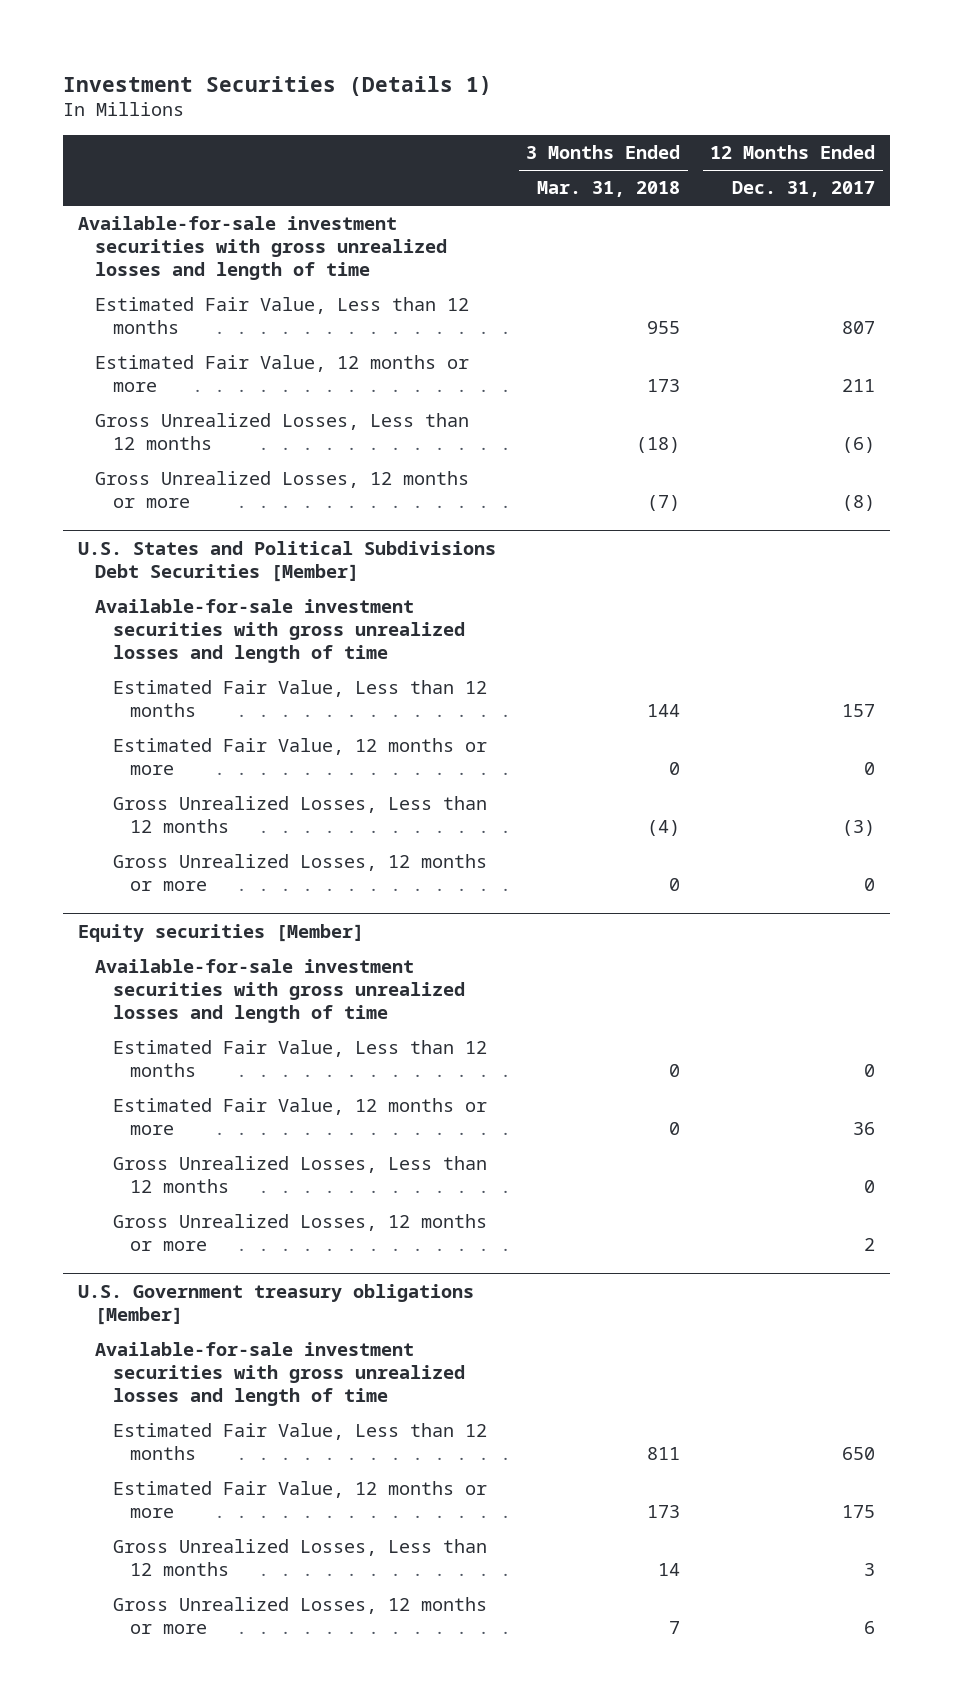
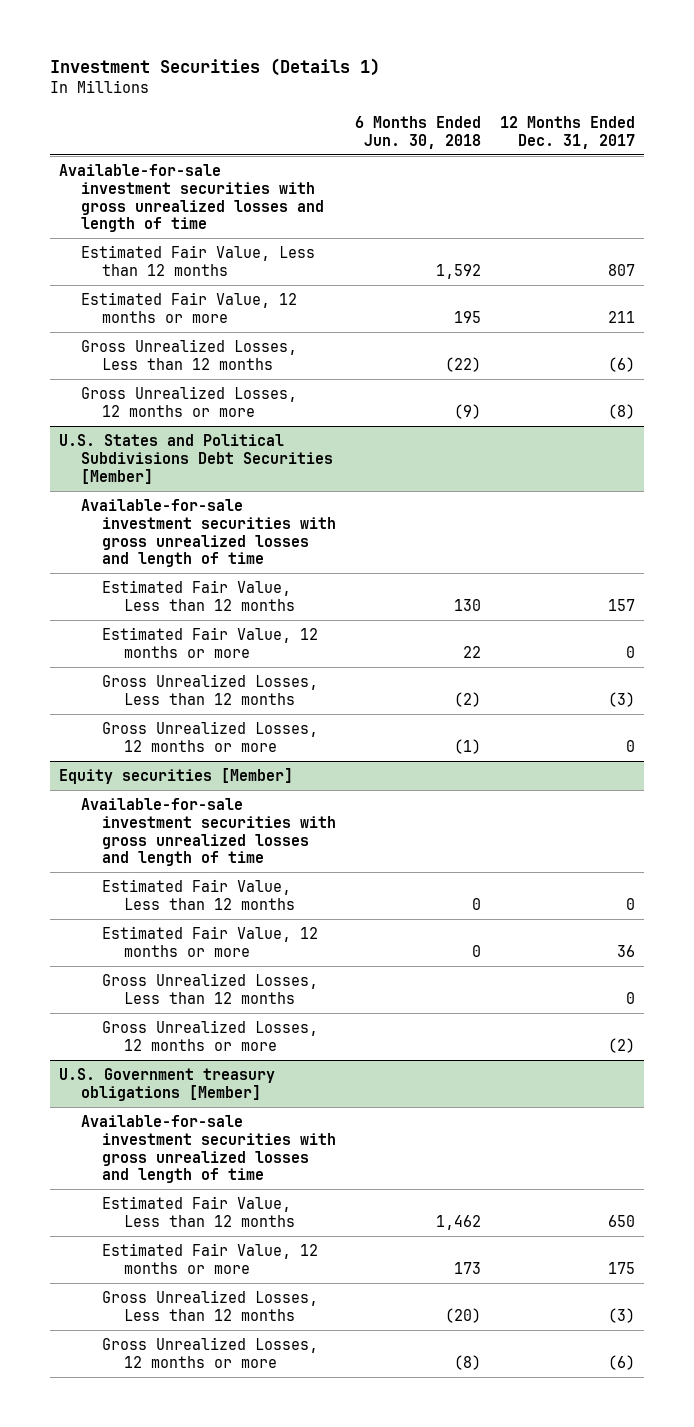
- | 3 Months Ended Mar. 31, 2018 | 12 Months Ended Dec. 31, 2017
+ | 6 Months Ended Jun. 30, 2018 | 12 Months Ended Dec. 31, 2017
@ Equity securities [Member]
- Gross Unrealized Losses, 12 months or more | | 2
+ Gross Unrealized Losses, 12 months or more | | (2)
@ U.S. Government treasury obligations [Member]
- Gross Unrealized Losses, Less than 12 months | 14 | 3
- Gross Unrealized Losses, 12 months or more | 7 | 6
+ Gross Unrealized Losses, Less than 12 months | (20) | (3)
+ Gross Unrealized Losses, 12 months or more | (8) | (6)

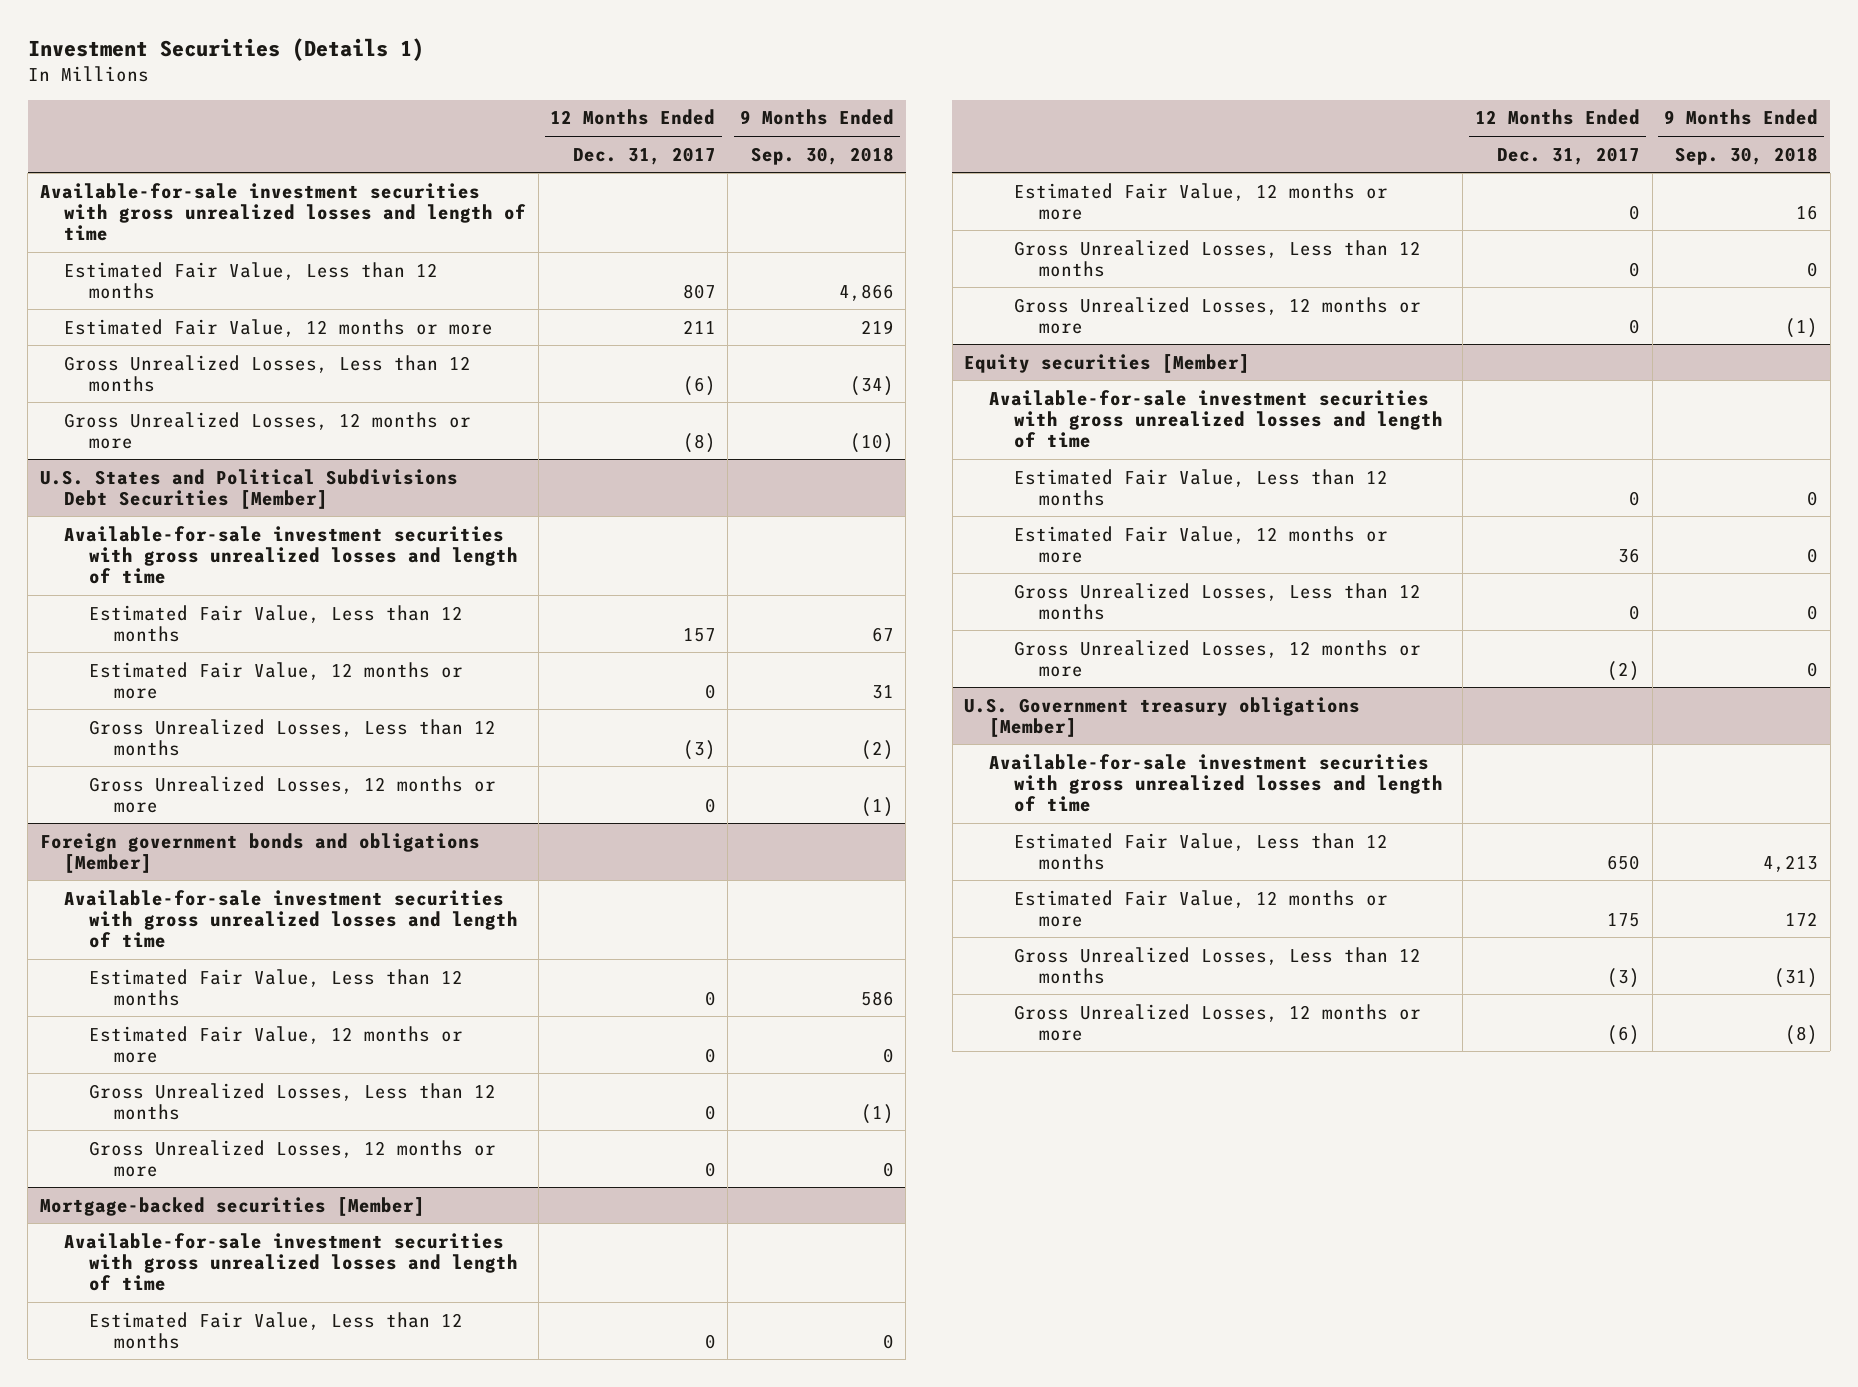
- | 6 Months Ended Jun. 30, 2018 | 12 Months Ended Dec. 31, 2017
+ | 12 Months Ended Dec. 31, 2017 | 9 Months Ended Sep. 30, 2018
+ Foreign government bonds and obligations [Member]
+ Available-for-sale investment securities with gross unrealized losses and length of time
+ Estimated Fair Value, Less than 12 months | 0 | 586
+ Estimated Fair Value, 12 months or more | 0 | 0
+ Gross Unrealized Losses, Less than 12 months | 0 | (1)
+ Gross Unrealized Losses, 12 months or more | 0 | 0
+ Mortgage-backed securities [Member]
+ Available-for-sale investment securities with gross unrealized losses and length of time
+ Estimated Fair Value, Less than 12 months | 0 | 0
+ Estimated Fair Value, 12 months or more | 0 | 16
+ Gross Unrealized Losses, Less than 12 months | 0 | 0
+ Gross Unrealized Losses, 12 months or more | 0 | (1)

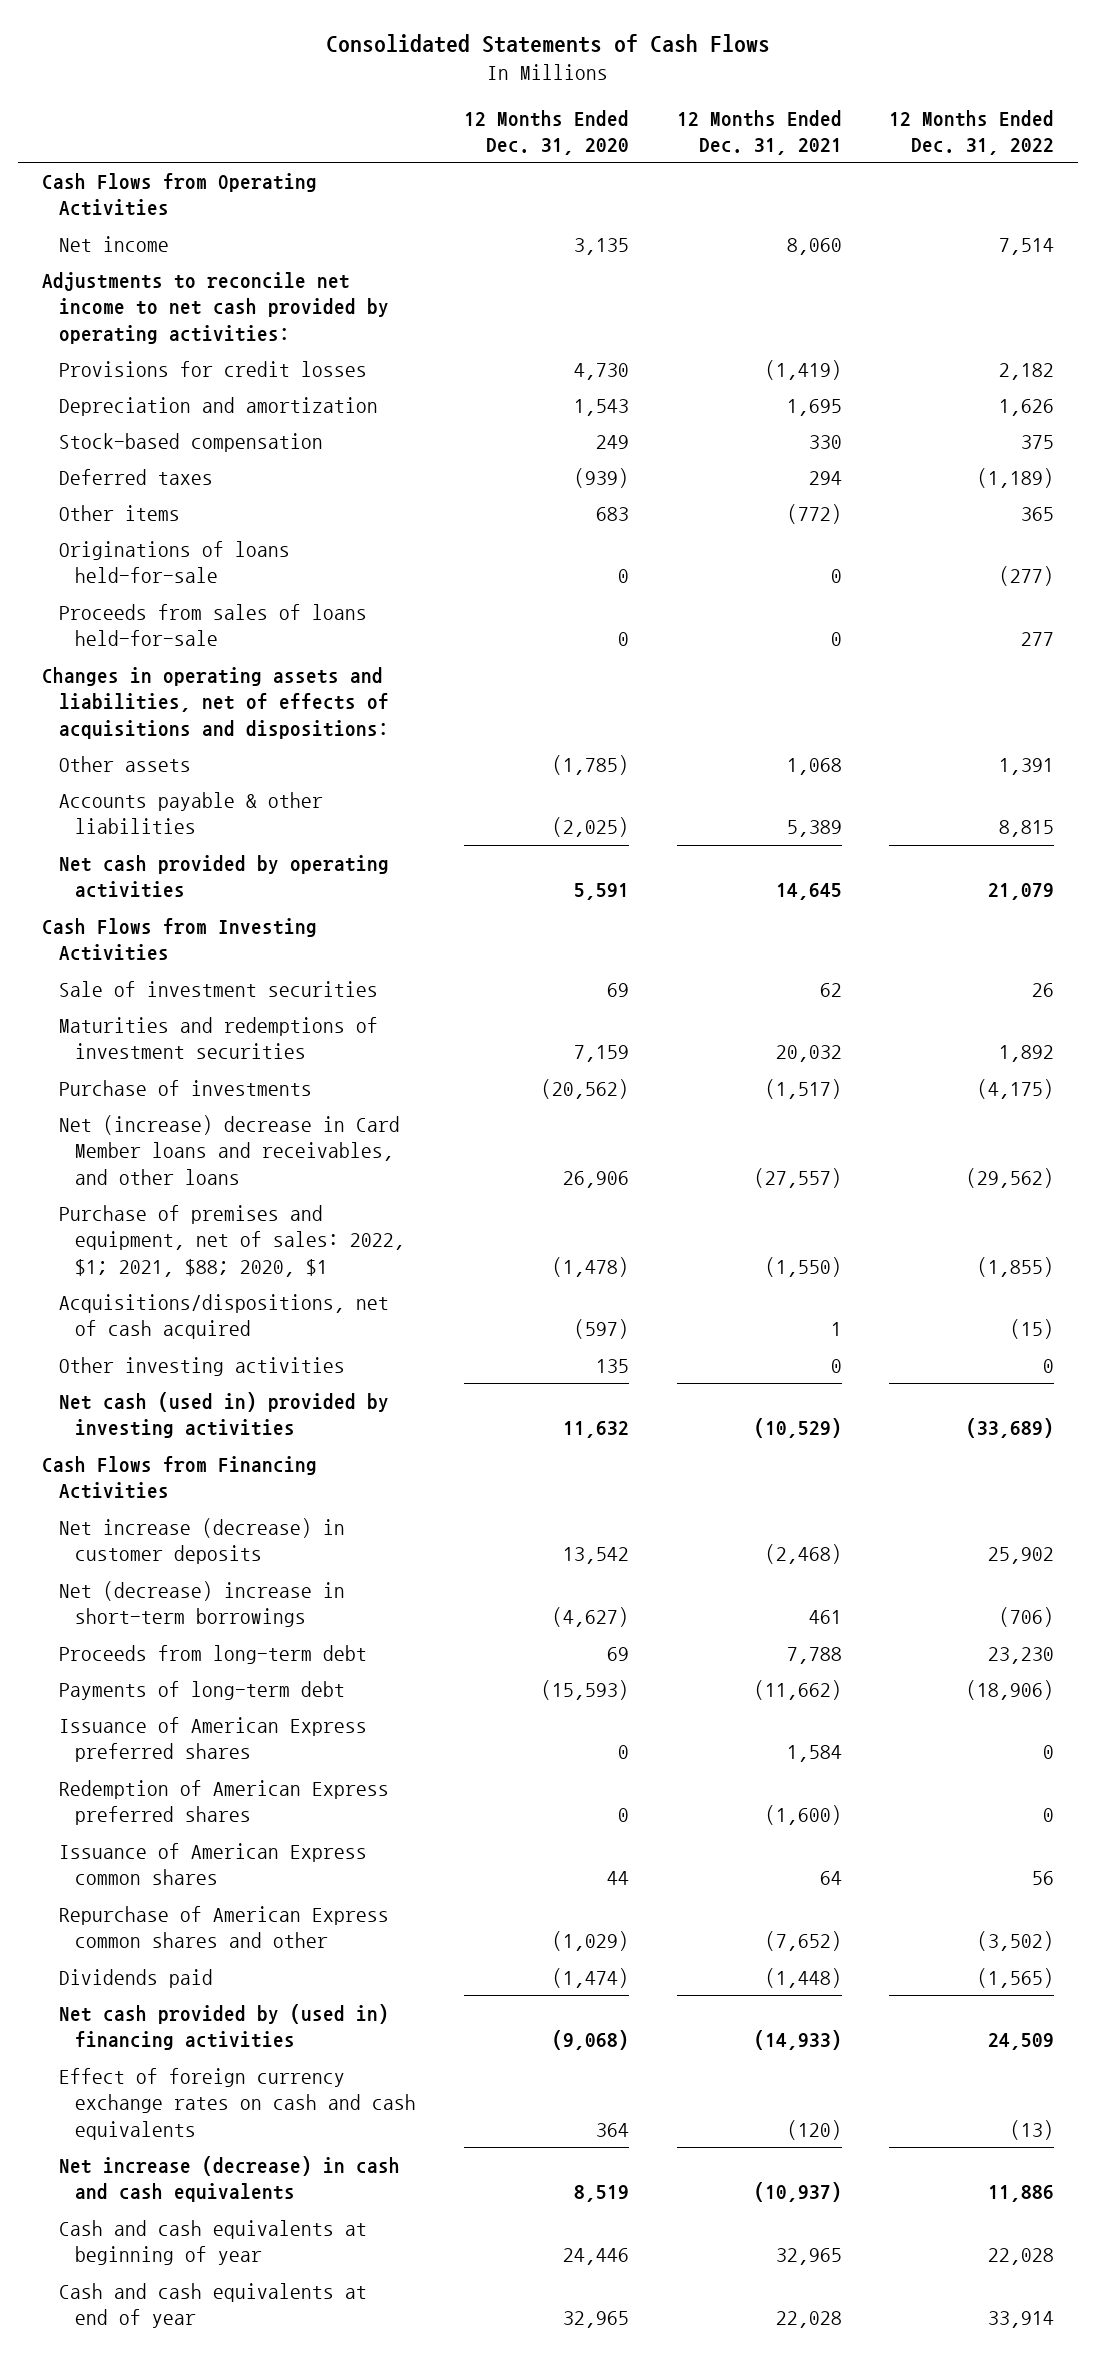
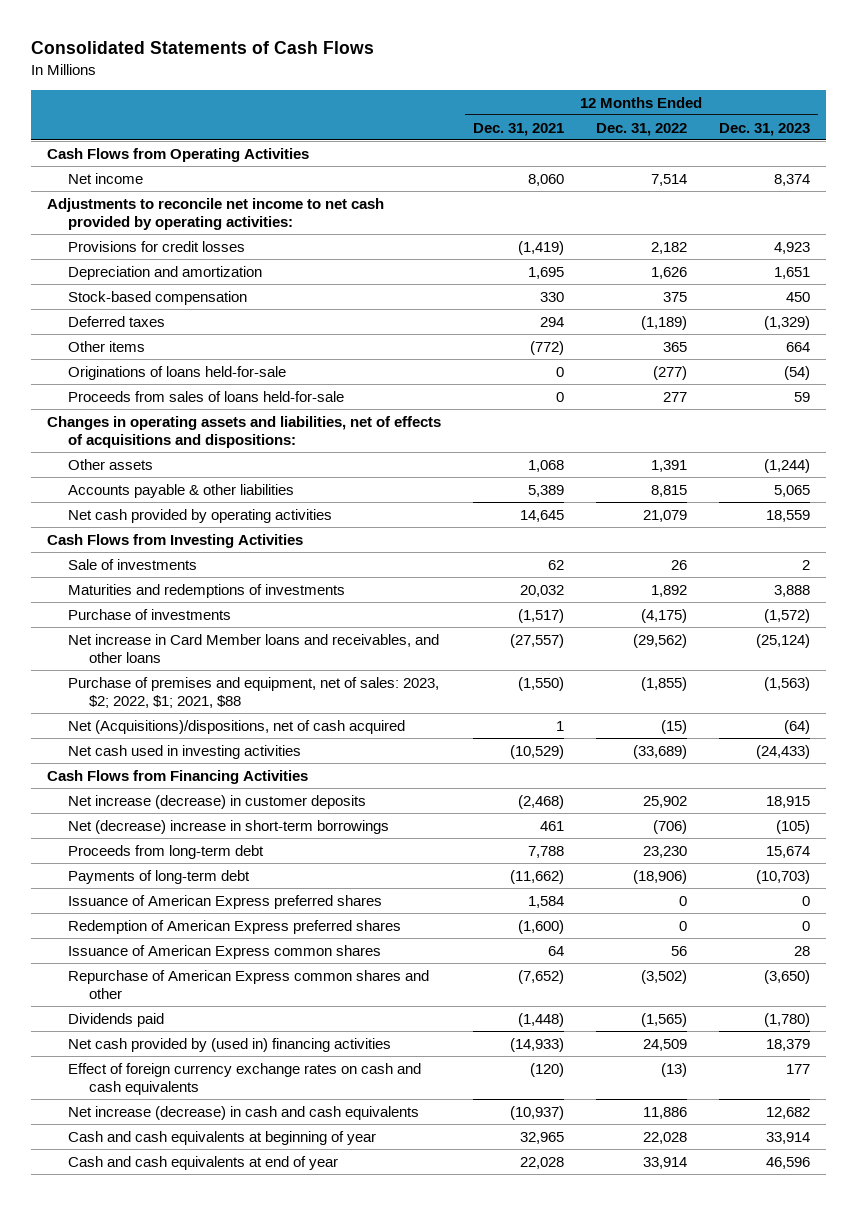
- | 12 Months Ended Dec. 31, 2020 | 12 Months Ended Dec. 31, 2021 | 12 Months Ended Dec. 31, 2022
+ | 12 Months Ended Dec. 31, 2021 | 12 Months Ended Dec. 31, 2022 | 12 Months Ended Dec. 31, 2023
- Sale of investment securities | 69 | 62 | 26
- Maturities and redemptions of investment securities | 7,159 | 20,032 | 1,892
+ Sale of investments | 62 | 26 | 2
+ Maturities and redemptions of investments | 20,032 | 1,892 | 3,888
- Net (increase) decrease in Card Member loans and receivables, and other loans | 26,906 | (27,557) | (29,562)
- Purchase of premises and equipment, net of sales: 2022, $1; 2021, $88; 2020, $1 | (1,478) | (1,550) | (1,855)
- Acquisitions/dispositions, net of cash acquired | (597) | 1 | (15)
- Other investing activities | 135 | 0 | 0
- Net cash (used in) provided by investing activities | 11,632 | (10,529) | (33,689)
+ Net increase in Card Member loans and receivables, and other loans | (27,557) | (29,562) | (25,124)
+ Purchase of premises and equipment, net of sales: 2023, $2; 2022, $1; 2021, $88 | (1,550) | (1,855) | (1,563)
+ Net (Acquisitions)/dispositions, net of cash acquired | 1 | (15) | (64)
+ Net cash used in investing activities | (10,529) | (33,689) | (24,433)

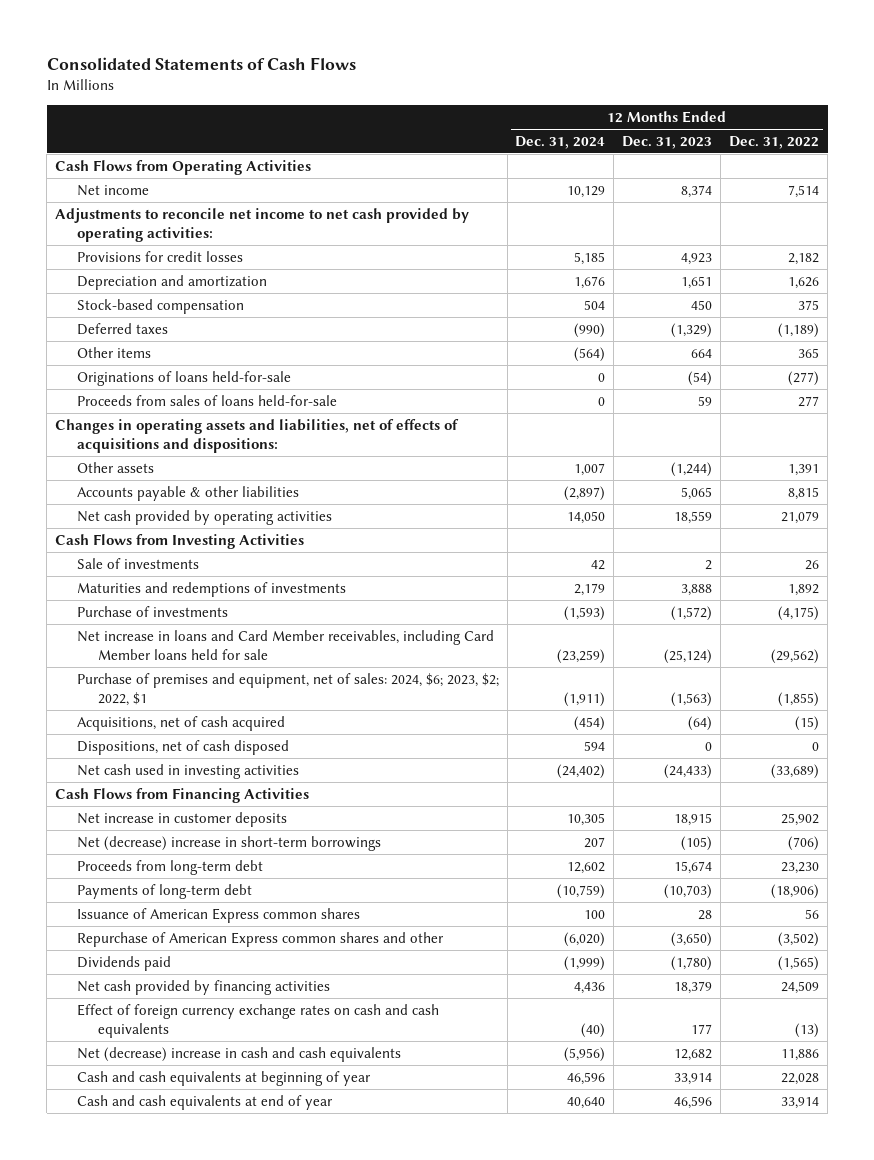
- | 12 Months Ended Dec. 31, 2021 | 12 Months Ended Dec. 31, 2022 | 12 Months Ended Dec. 31, 2023
+ | 12 Months Ended Dec. 31, 2024 | 12 Months Ended Dec. 31, 2023 | 12 Months Ended Dec. 31, 2022
- Net increase in Card Member loans and receivables, and other loans | (27,557) | (29,562) | (25,124)
- Purchase of premises and equipment, net of sales: 2023, $2; 2022, $1; 2021, $88 | (1,550) | (1,855) | (1,563)
- Net (Acquisitions)/dispositions, net of cash acquired | 1 | (15) | (64)
+ Net increase in loans and Card Member receivables, including Card Member loans held for sale | (23,259) | (25,124) | (29,562)
+ Purchase of premises and equipment, net of sales: 2024, $6; 2023, $2; 2022, $1 | (1,911) | (1,563) | (1,855)
+ Acquisitions, net of cash acquired | (454) | (64) | (15)
+ Dispositions, net of cash disposed | 594 | 0 | 0
- Net increase (decrease) in customer deposits | (2,468) | 25,902 | 18,915
+ Net increase in customer deposits | 10,305 | 18,915 | 25,902
- Issuance of American Express preferred shares | 1,584 | 0 | 0
- Redemption of American Express preferred shares | (1,600) | 0 | 0
- Net cash provided by (used in) financing activities | (14,933) | 24,509 | 18,379
+ Net cash provided by financing activities | 4,436 | 18,379 | 24,509
- Net increase (decrease) in cash and cash equivalents | (10,937) | 11,886 | 12,682
+ Net (decrease) increase in cash and cash equivalents | (5,956) | 12,682 | 11,886

